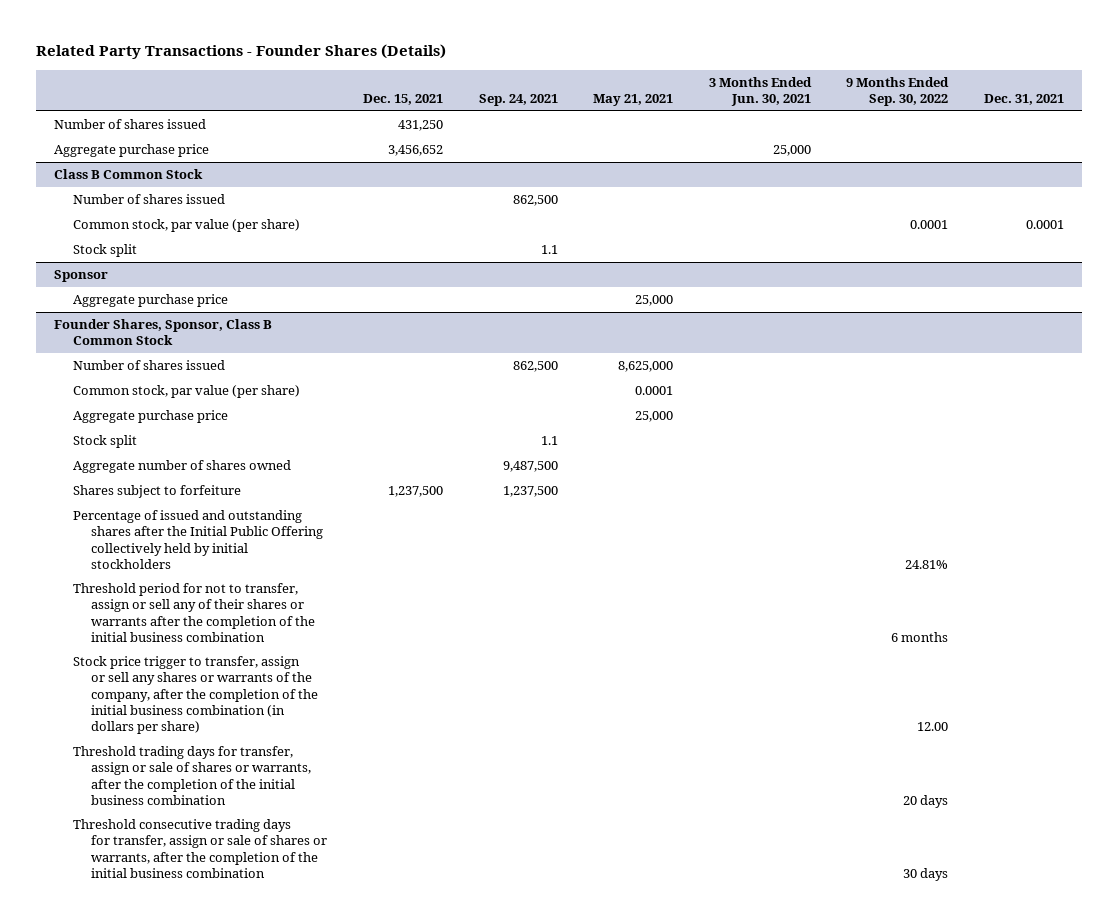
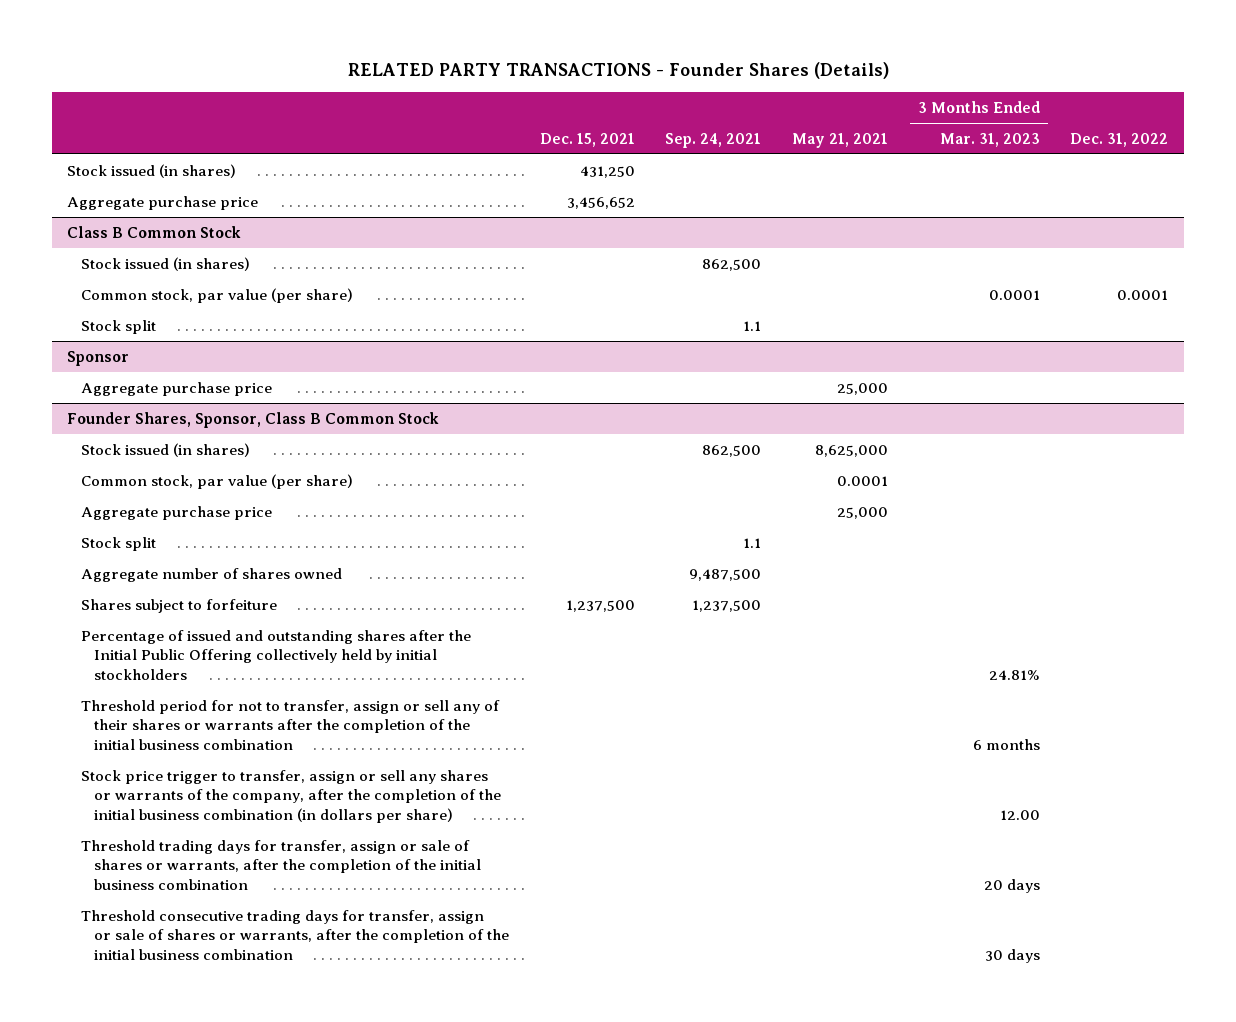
- Related Party Transactions - Founder Shares (Details)
+ RELATED PARTY TRANSACTIONS - Founder Shares (Details)
- | Dec. 15, 2021 | Sep. 24, 2021 | May 21, 2021 | 3 Months Ended Jun. 30, 2021 | 9 Months Ended Sep. 30, 2022 | Dec. 31, 2021
+ | Dec. 15, 2021 | Sep. 24, 2021 | May 21, 2021 | 3 Months Ended Mar. 31, 2023 | Dec. 31, 2022
- Number of shares issued | 431,250 | | | | |
+ Stock issued (in shares) | 431,250 | | | |
@ Class B Common Stock
- Number of shares issued | | 862,500 | | | |
+ Stock issued (in shares) | | 862,500 | | |
@ Founder Shares, Sponsor, Class B Common Stock
- Number of shares issued | | 862,500 | 8,625,000 | | |
+ Stock issued (in shares) | | 862,500 | 8,625,000 | |

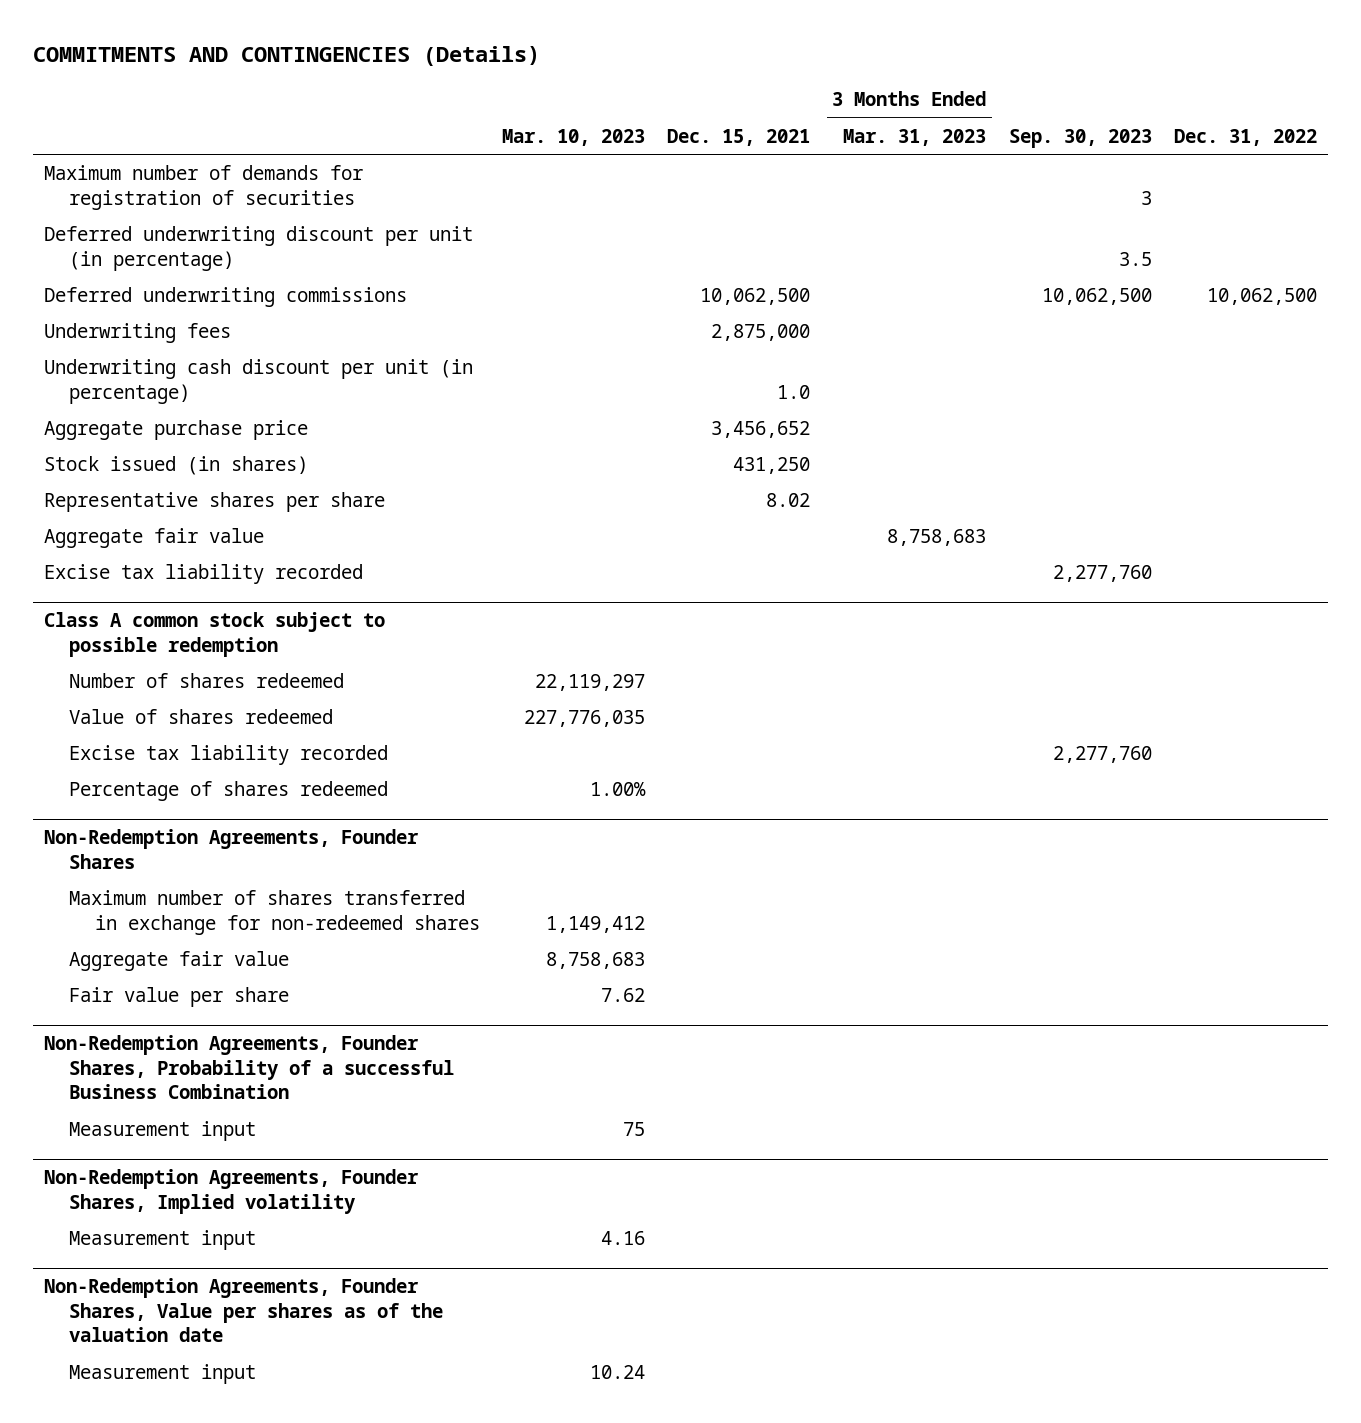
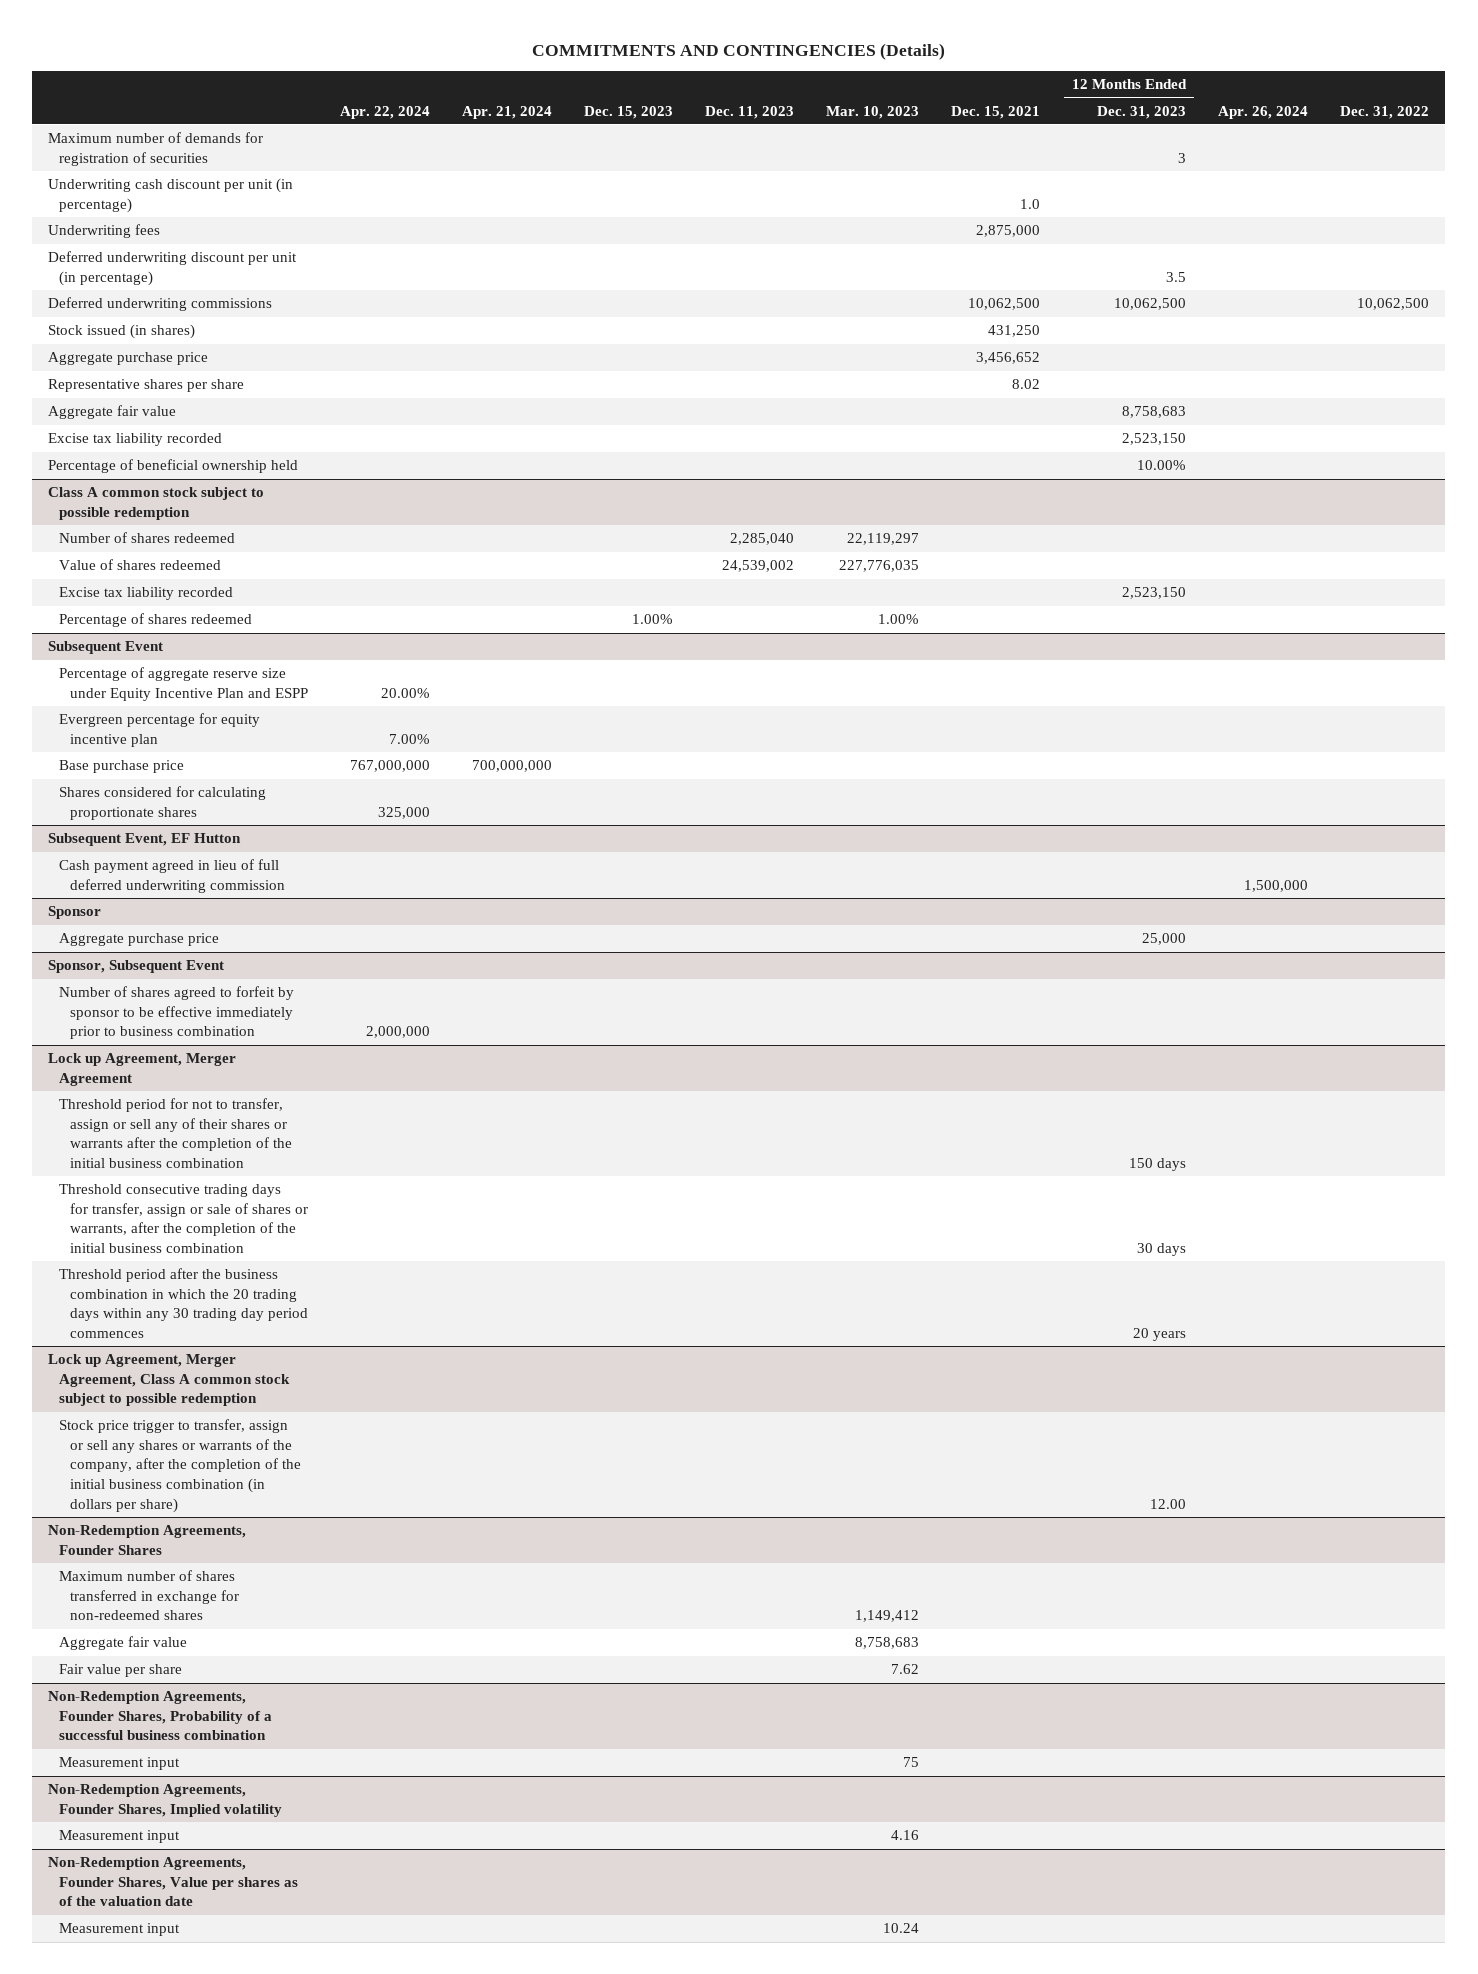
- | Mar. 10, 2023 | Dec. 15, 2021 | 3 Months Ended Mar. 31, 2023 | Sep. 30, 2023 | Dec. 31, 2022
+ | Apr. 22, 2024 | Apr. 21, 2024 | Dec. 15, 2023 | Dec. 11, 2023 | Mar. 10, 2023 | Dec. 15, 2021 | 12 Months Ended Dec. 31, 2023 | Apr. 26, 2024 | Dec. 31, 2022
moved up: Underwriting cash discount per unit (in percentage) | | | | | | 1.0 | | |
moved up: Underwriting fees | | | | | | 2,875,000 | | |
moved down: Aggregate purchase price | | | | | | 3,456,652 | | |
+ Percentage of beneficial ownership held | | | | | | | 10.00% | |
+ Subsequent Event
+ Percentage of aggregate reserve size under Equity Incentive Plan and ESPP | 20.00% | | | | | | | |
+ Evergreen percentage for equity incentive plan | 7.00% | | | | | | | |
+ Base purchase price | 767,000,000 | 700,000,000 | | | | | | |
+ Shares considered for calculating proportionate shares | 325,000 | | | | | | | |
+ Subsequent Event, EF Hutton
+ Cash payment agreed in lieu of full deferred underwriting commission | | | | | | | | 1,500,000 |
+ Sponsor
+ Aggregate purchase price | | | | | | | 25,000 | |
+ Sponsor, Subsequent Event
+ Number of shares agreed to forfeit by sponsor to be effective immediately prior to business combination | 2,000,000 | | | | | | | |
+ Lock up Agreement, Merger Agreement
+ Threshold period for not to transfer, assign or sell any of their shares or warrants after the completion of the initial business combination | | | | | | | 150 days | |
+ Threshold consecutive trading days for transfer, assign or sale of shares or warrants, after the completion of the initial business combination | | | | | | | 30 days | |
+ Threshold period after the business combination in which the 20 trading days within any 30 trading day period commences | | | | | | | 20 years | |
+ Lock up Agreement, Merger Agreement, Class A common stock subject to possible redemption
+ Stock price trigger to transfer, assign or sell any shares or warrants of the company, after the completion of the initial business combination (in dollars per share) | | | | | | | 12.00 | |
- Non-Redemption Agreements, Founder Shares, Probability of a successful Business Combination
+ Non-Redemption Agreements, Founder Shares, Probability of a successful business combination

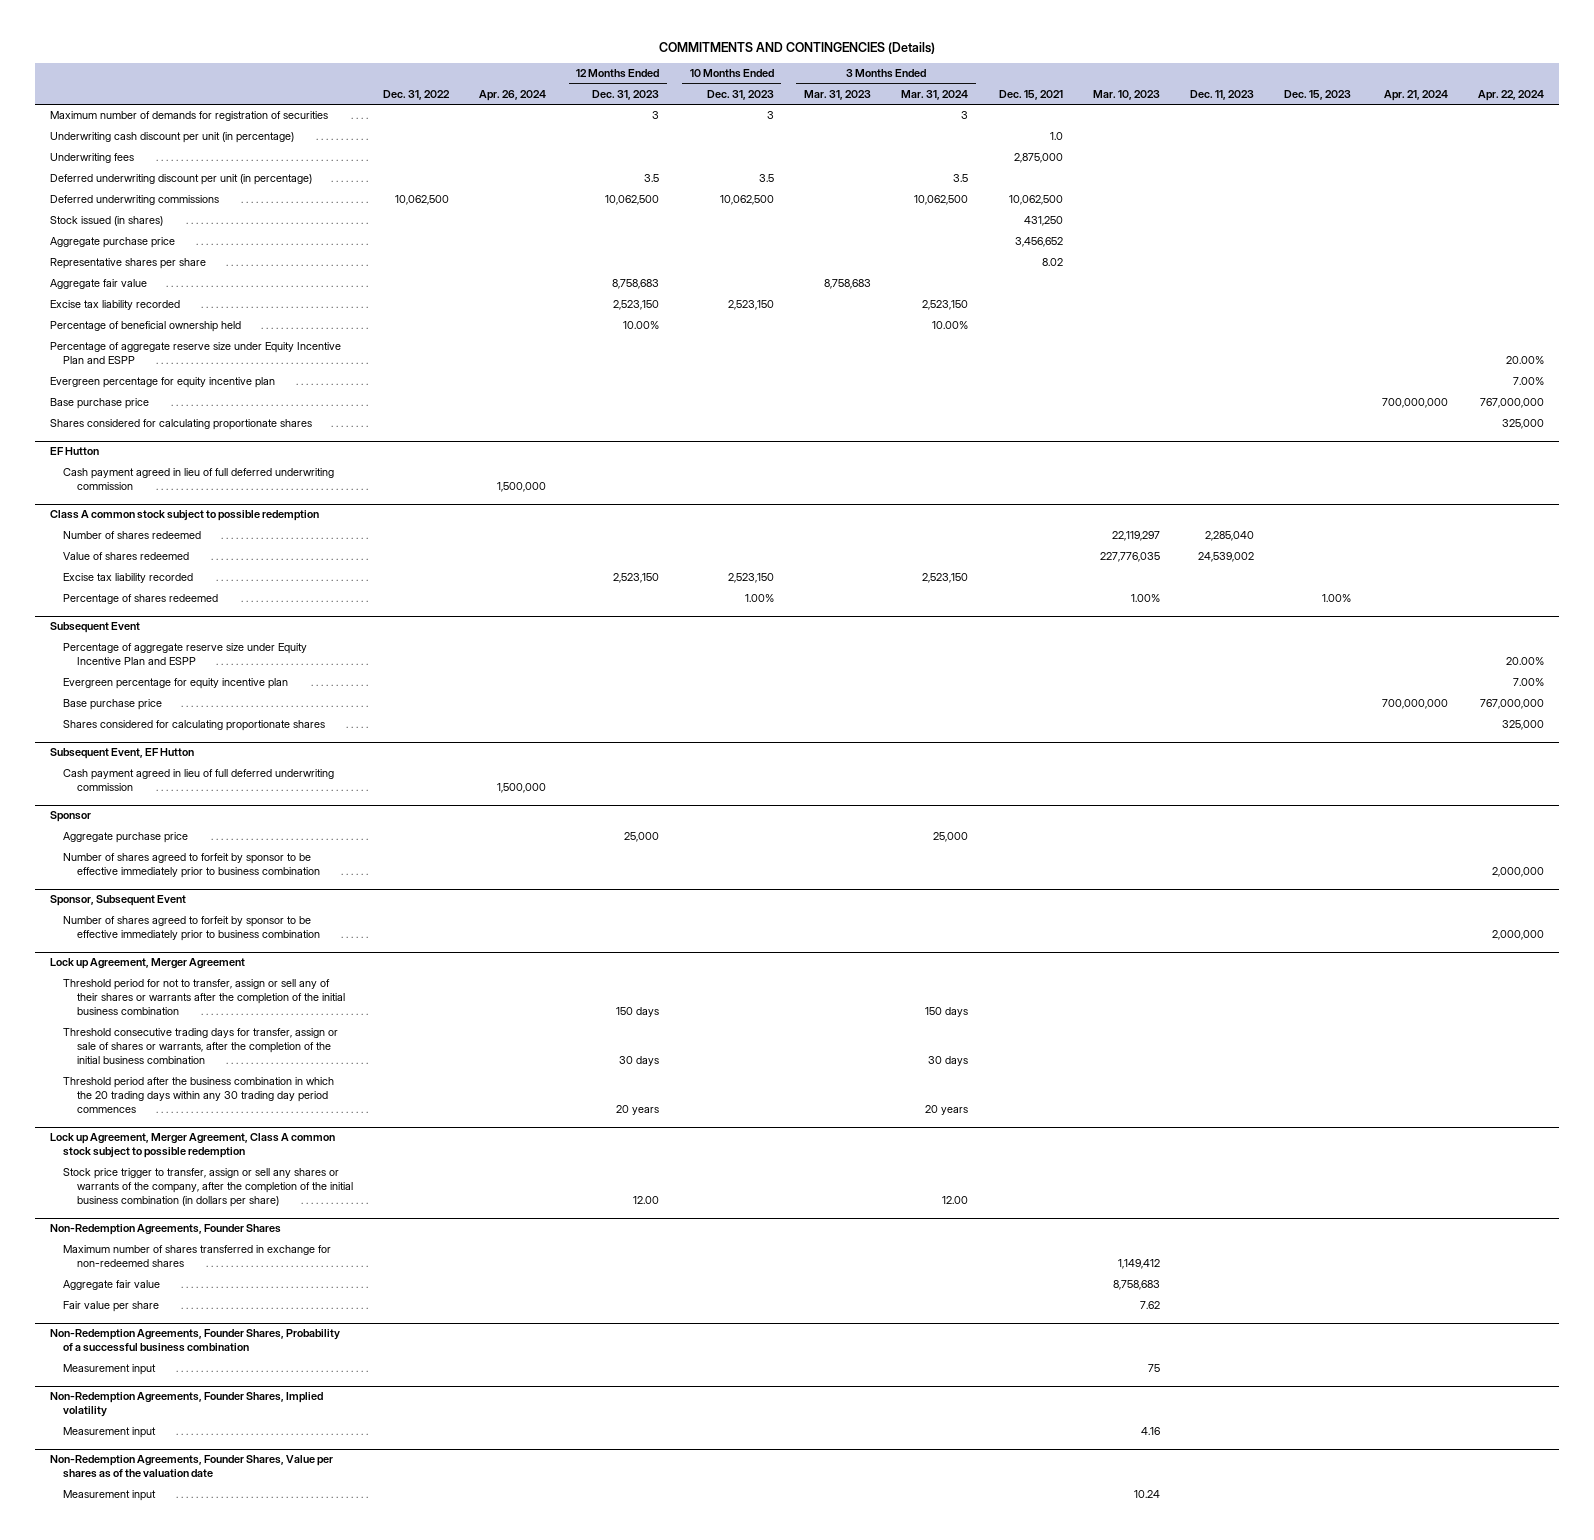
- | Apr. 22, 2024 | Apr. 21, 2024 | Dec. 15, 2023 | Dec. 11, 2023 | Mar. 10, 2023 | Dec. 15, 2021 | 12 Months Ended Dec. 31, 2023 | Apr. 26, 2024 | Dec. 31, 2022
+ | Dec. 31, 2022 | Apr. 26, 2024 | 12 Months Ended Dec. 31, 2023 | 10 Months Ended Dec. 31, 2023 | 3 Months Ended Mar. 31, 2023 | 3 Months Ended Mar. 31, 2024 | Dec. 15, 2021 | Mar. 10, 2023 | Dec. 11, 2023 | Dec. 15, 2023 | Apr. 21, 2024 | Apr. 22, 2024
+ Percentage of aggregate reserve size under Equity Incentive Plan and ESPP | | | | | | | | | | | | 20.00%
+ Evergreen percentage for equity incentive plan | | | | | | | | | | | | 7.00%
+ Base purchase price | | | | | | | | | | | 700,000,000 | 767,000,000
+ Shares considered for calculating proportionate shares | | | | | | | | | | | | 325,000
+ EF Hutton
+ Cash payment agreed in lieu of full deferred underwriting commission | | 1,500,000 | | | | | | | | | |
@ Sponsor
+ Number of shares agreed to forfeit by sponsor to be effective immediately prior to business combination | | | | | | | | | | | | 2,000,000

